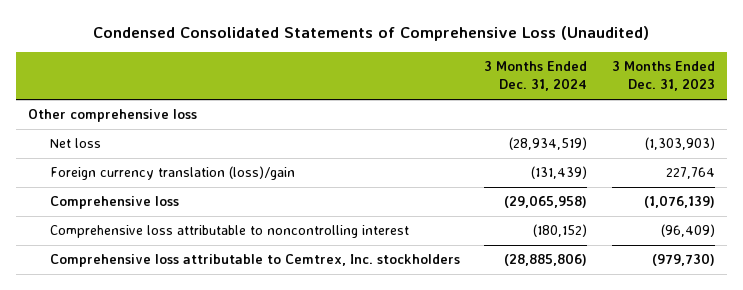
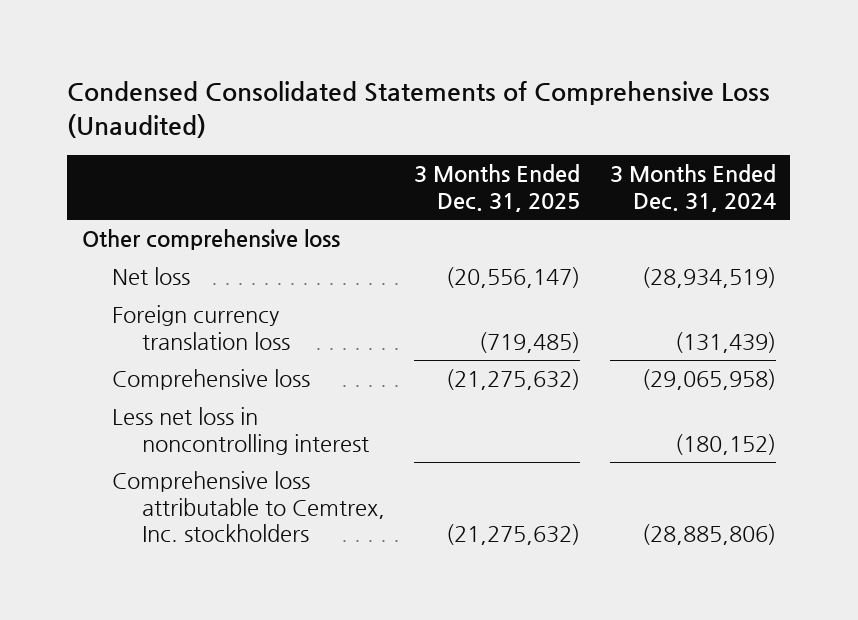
- | 3 Months Ended Dec. 31, 2024 | 3 Months Ended Dec. 31, 2023
+ | 3 Months Ended Dec. 31, 2025 | 3 Months Ended Dec. 31, 2024
- Foreign currency translation (loss)/gain | (131,439) | 227,764
+ Foreign currency translation loss | (719,485) | (131,439)
- Comprehensive loss attributable to noncontrolling interest | (180,152) | (96,409)
+ Less net loss in noncontrolling interest | | (180,152)

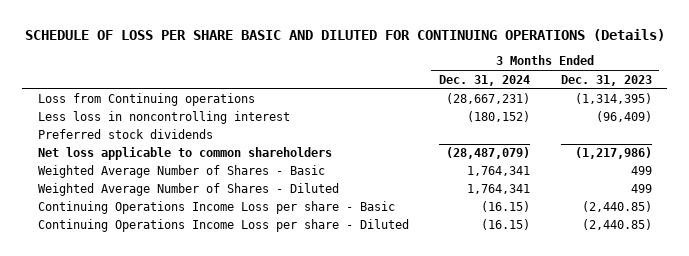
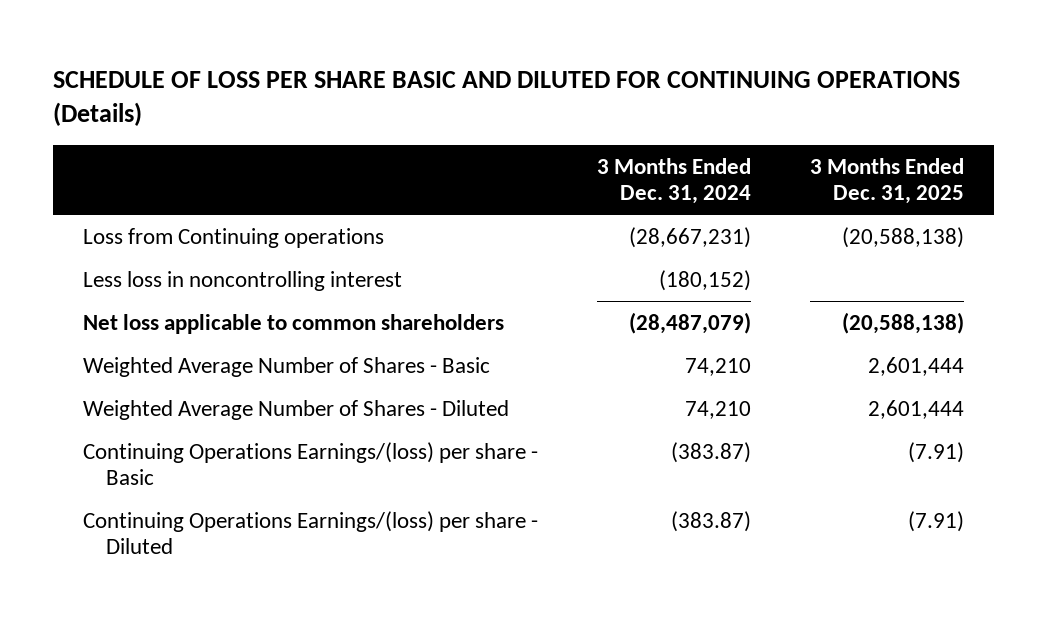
- | 3 Months Ended Dec. 31, 2024 | 3 Months Ended Dec. 31, 2023
+ | 3 Months Ended Dec. 31, 2024 | 3 Months Ended Dec. 31, 2025
- Preferred stock dividends
- Weighted Average Number of Shares - Basic | 1,764,341 | 499
- Weighted Average Number of Shares - Diluted | 1,764,341 | 499
- Continuing Operations Income Loss per share - Basic | (16.15) | (2,440.85)
- Continuing Operations Income Loss per share - Diluted | (16.15) | (2,440.85)
+ Weighted Average Number of Shares - Basic | 74,210 | 2,601,444
+ Weighted Average Number of Shares - Diluted | 74,210 | 2,601,444
+ Continuing Operations Earnings/(loss) per share - Basic | (383.87) | (7.91)
+ Continuing Operations Earnings/(loss) per share - Diluted | (383.87) | (7.91)

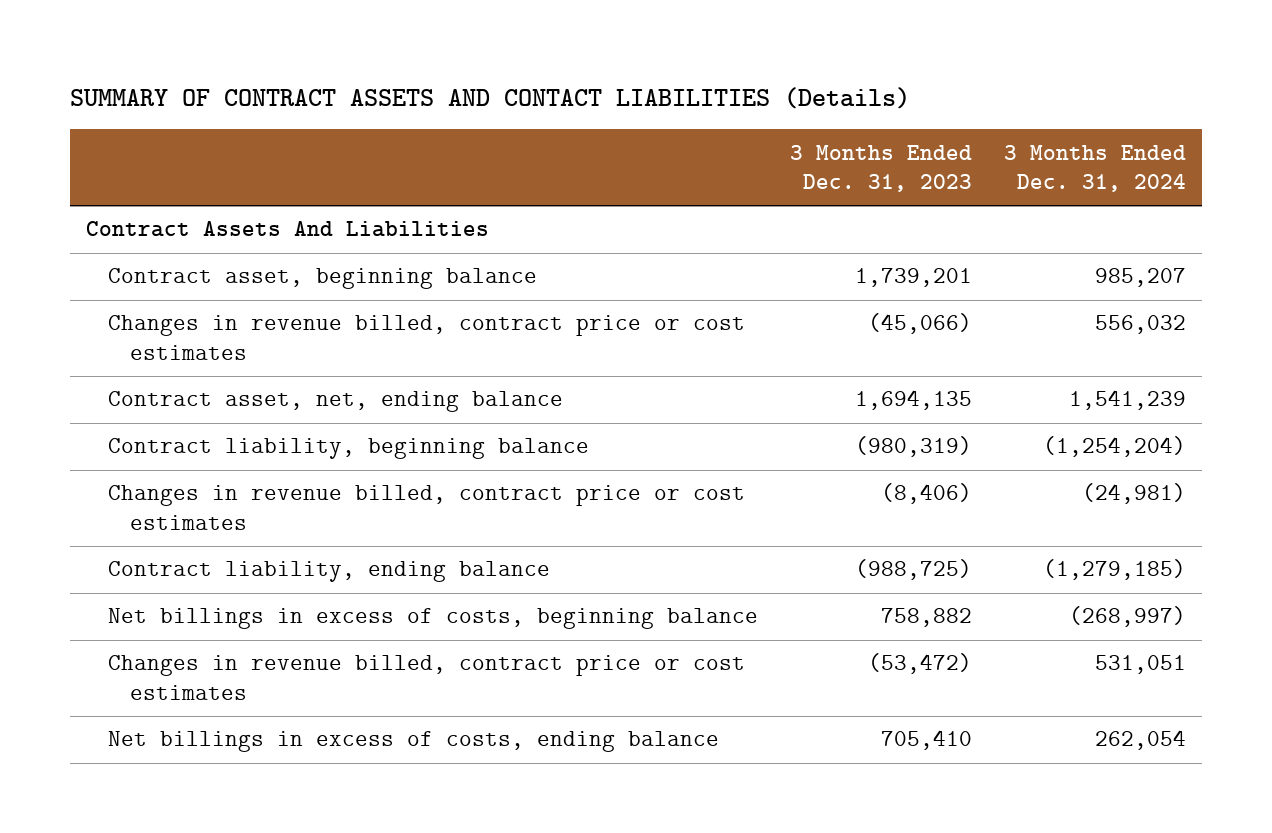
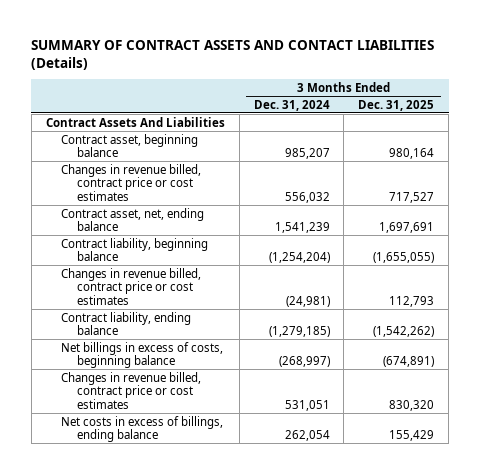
- | 3 Months Ended Dec. 31, 2023 | 3 Months Ended Dec. 31, 2024
+ | 3 Months Ended Dec. 31, 2024 | 3 Months Ended Dec. 31, 2025
- Net billings in excess of costs, ending balance | 705,410 | 262,054
+ Net costs in excess of billings, ending balance | 262,054 | 155,429

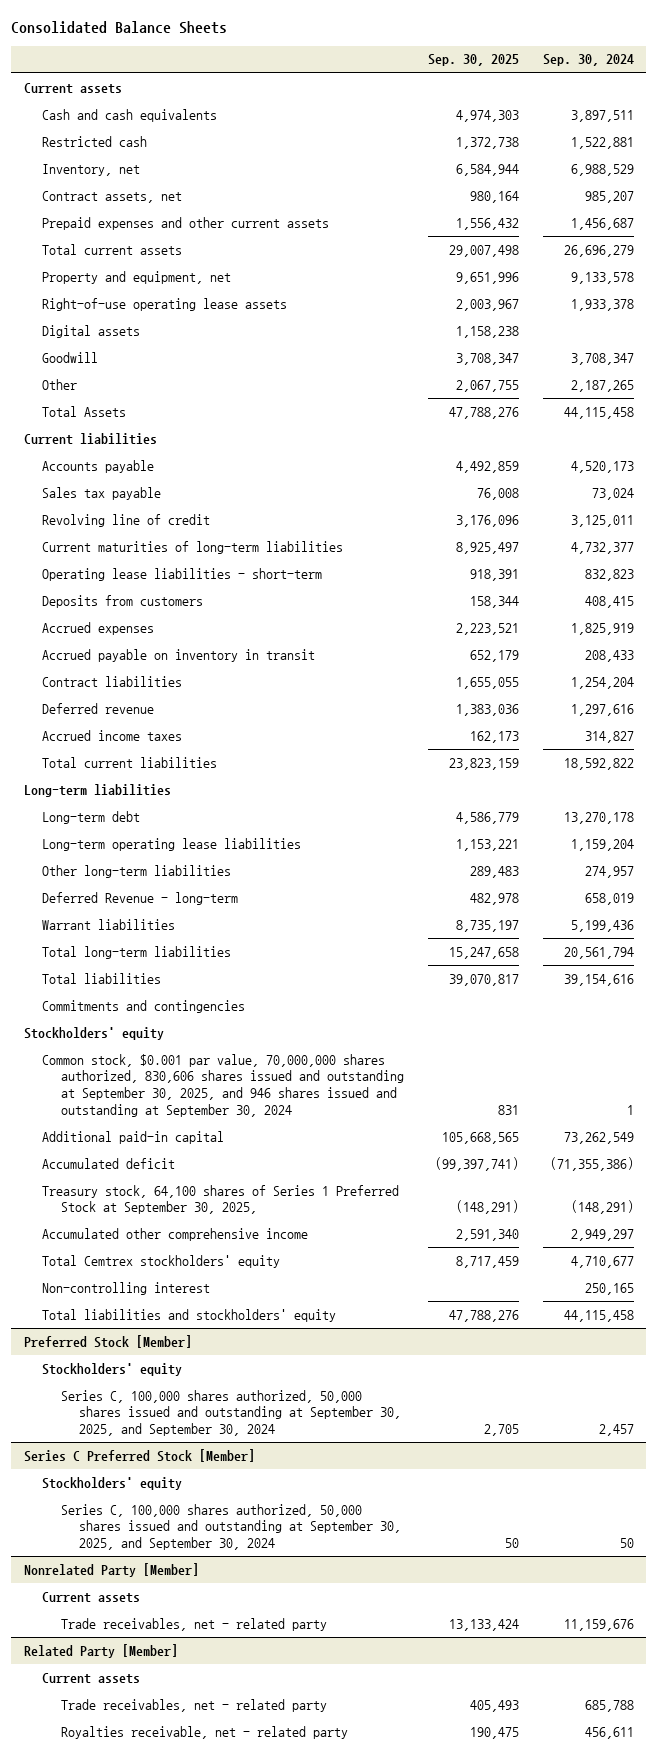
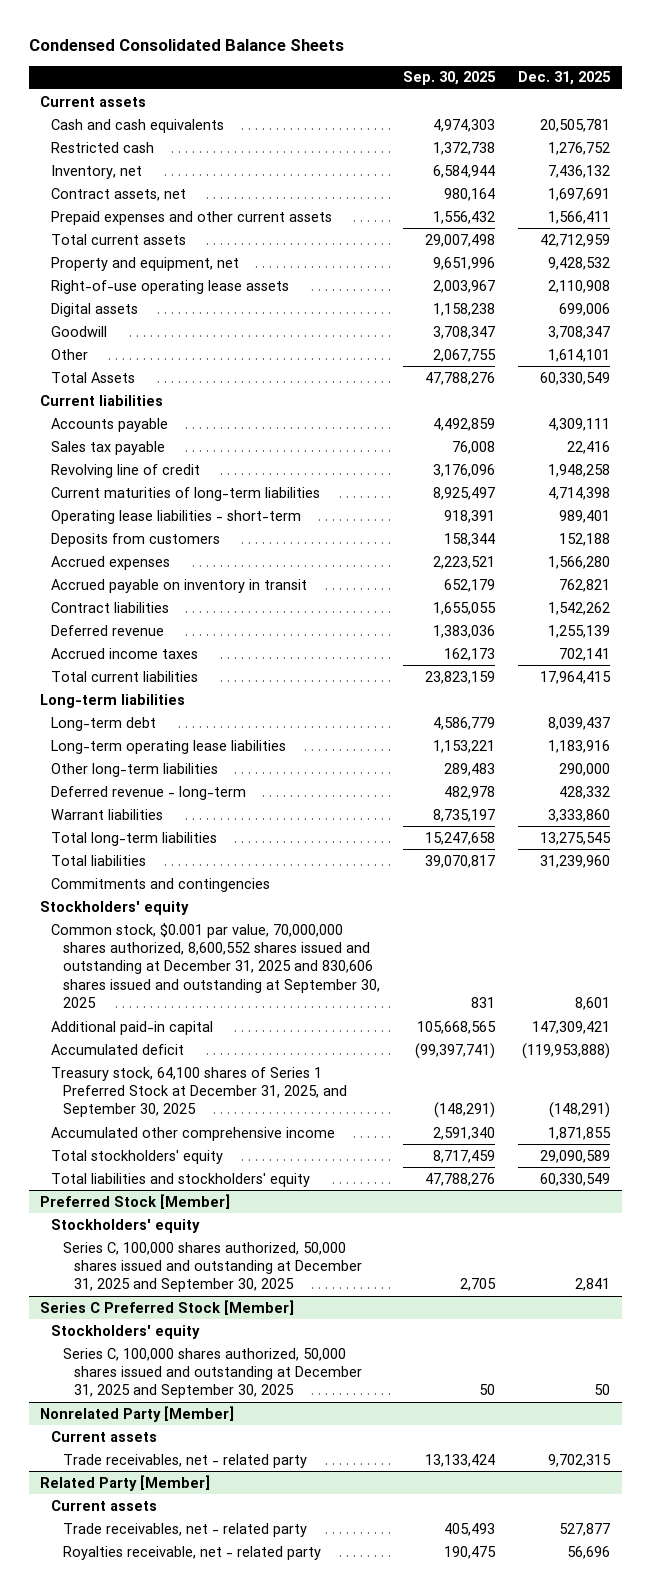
- Consolidated Balance Sheets
+ Condensed Consolidated Balance Sheets
- | Sep. 30, 2025 | Sep. 30, 2024
+ | Sep. 30, 2025 | Dec. 31, 2025
- Deferred Revenue - long-term | 482,978 | 658,019
+ Deferred revenue - long-term | 482,978 | 428,332
- Common stock, $0.001 par value, 70,000,000 shares authorized, 830,606 shares issued and outstanding at September 30, 2025, and 946 shares issued and outstanding at September 30, 2024 | 831 | 1
+ Common stock, $0.001 par value, 70,000,000 shares authorized, 8,600,552 shares issued and outstanding at December 31, 2025 and 830,606 shares issued and outstanding at September 30, 2025 | 831 | 8,601
- Treasury stock, 64,100 shares of Series 1 Preferred Stock at September 30, 2025, | (148,291) | (148,291)
+ Treasury stock, 64,100 shares of Series 1 Preferred Stock at December 31, 2025, and September 30, 2025 | (148,291) | (148,291)
- Total Cemtrex stockholders' equity | 8,717,459 | 4,710,677
- Non-controlling interest | | 250,165
+ Total stockholders' equity | 8,717,459 | 29,090,589
@ Preferred Stock [Member]
- Series C, 100,000 shares authorized, 50,000 shares issued and outstanding at September 30, 2025, and September 30, 2024 | 2,705 | 2,457
+ Series C, 100,000 shares authorized, 50,000 shares issued and outstanding at December 31, 2025 and September 30, 2025 | 2,705 | 2,841
@ Series C Preferred Stock [Member]
- Series C, 100,000 shares authorized, 50,000 shares issued and outstanding at September 30, 2025, and September 30, 2024 | 50 | 50
+ Series C, 100,000 shares authorized, 50,000 shares issued and outstanding at December 31, 2025 and September 30, 2025 | 50 | 50

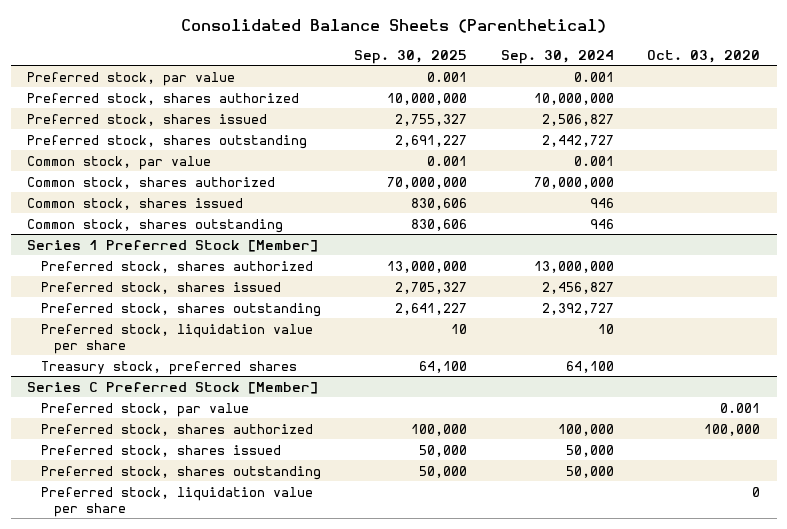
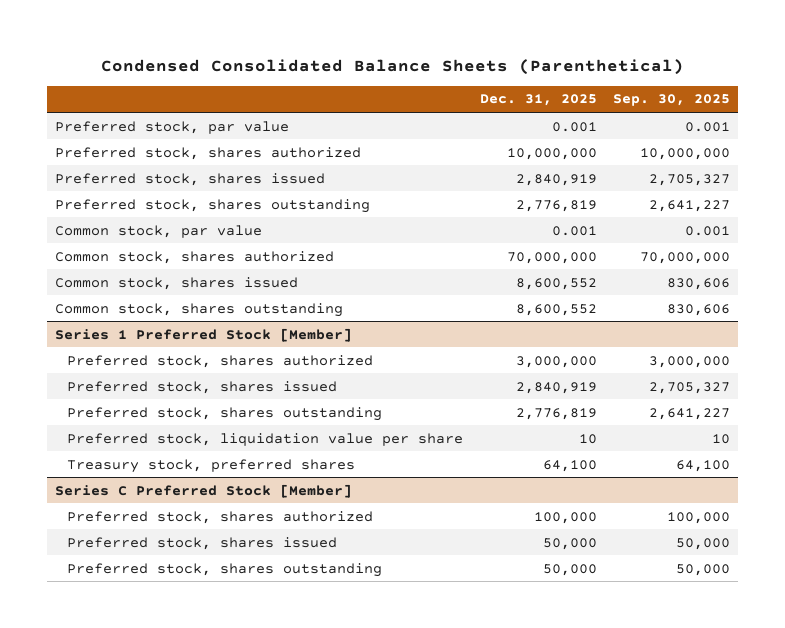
- Consolidated Balance Sheets (Parenthetical)
+ Condensed Consolidated Balance Sheets (Parenthetical)
- | Sep. 30, 2025 | Sep. 30, 2024 | Oct. 03, 2020
+ | Dec. 31, 2025 | Sep. 30, 2025
- Preferred stock, shares issued | 2,755,327 | 2,506,827 |
- Preferred stock, shares outstanding | 2,691,227 | 2,442,727 |
+ Preferred stock, shares issued | 2,840,919 | 2,705,327
+ Preferred stock, shares outstanding | 2,776,819 | 2,641,227
@ Series 1 Preferred Stock [Member]
- Preferred stock, shares authorized | 13,000,000 | 13,000,000 |
+ Preferred stock, shares authorized | 3,000,000 | 3,000,000
@ Series C Preferred Stock [Member]
- Preferred stock, par value | | | 0.001
- Preferred stock, liquidation value per share | | | 0

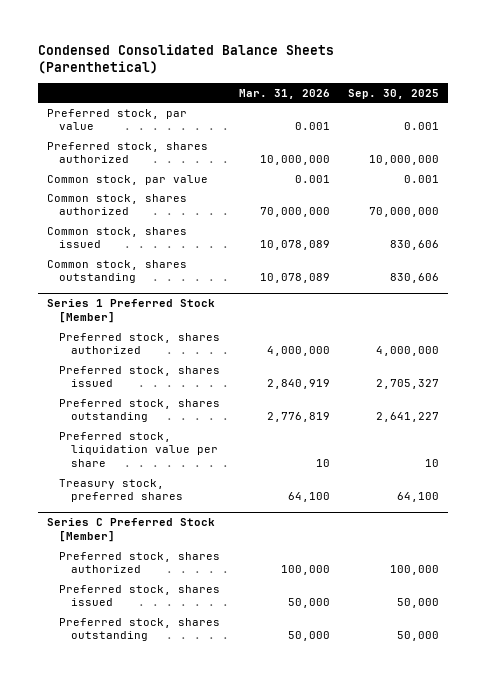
- | Dec. 31, 2025 | Sep. 30, 2025
+ | Mar. 31, 2026 | Sep. 30, 2025
- Preferred stock, shares issued | 2,840,919 | 2,705,327
- Preferred stock, shares outstanding | 2,776,819 | 2,641,227
@ Series 1 Preferred Stock [Member]
- Preferred stock, shares authorized | 3,000,000 | 3,000,000
+ Preferred stock, shares authorized | 4,000,000 | 4,000,000

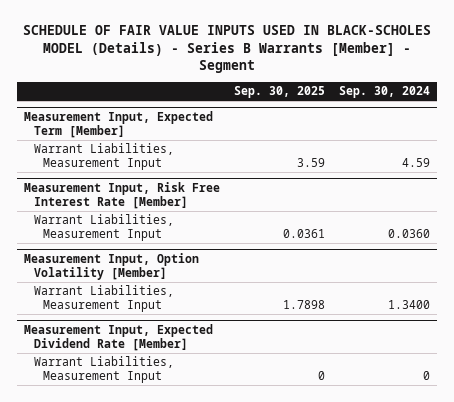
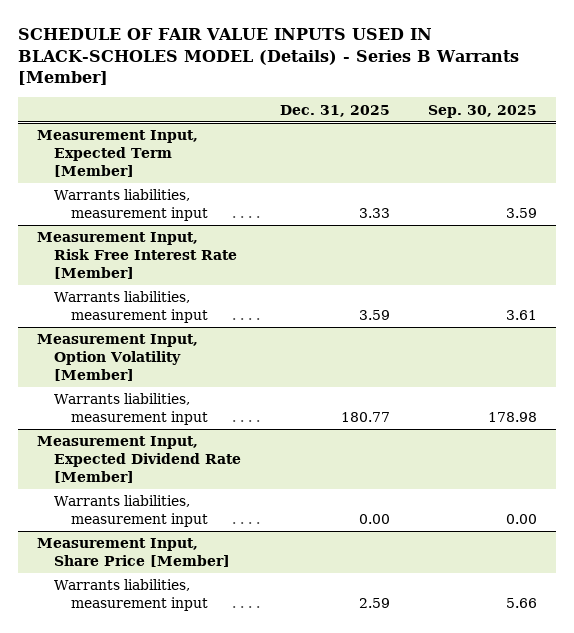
- SCHEDULE OF FAIR VALUE INPUTS USED IN BLACK-SCHOLES MODEL (Details) - Series B Warrants [Member] - Segment
+ SCHEDULE OF FAIR VALUE INPUTS USED IN BLACK-SCHOLES MODEL (Details) - Series B Warrants [Member]
- | Sep. 30, 2025 | Sep. 30, 2024
+ | Dec. 31, 2025 | Sep. 30, 2025
@ Measurement Input, Expected Term [Member]
- Warrant Liabilities, Measurement Input | 3.59 | 4.59
+ Warrants liabilities, measurement input | 3.33 | 3.59
@ Measurement Input, Risk Free Interest Rate [Member]
- Warrant Liabilities, Measurement Input | 0.0361 | 0.0360
+ Warrants liabilities, measurement input | 3.59 | 3.61
@ Measurement Input, Option Volatility [Member]
- Warrant Liabilities, Measurement Input | 1.7898 | 1.3400
+ Warrants liabilities, measurement input | 180.77 | 178.98
@ Measurement Input, Expected Dividend Rate [Member]
- Warrant Liabilities, Measurement Input | 0 | 0
+ Warrants liabilities, measurement input | 0.00 | 0.00
+ Measurement Input, Share Price [Member]
+ Warrants liabilities, measurement input | 2.59 | 5.66

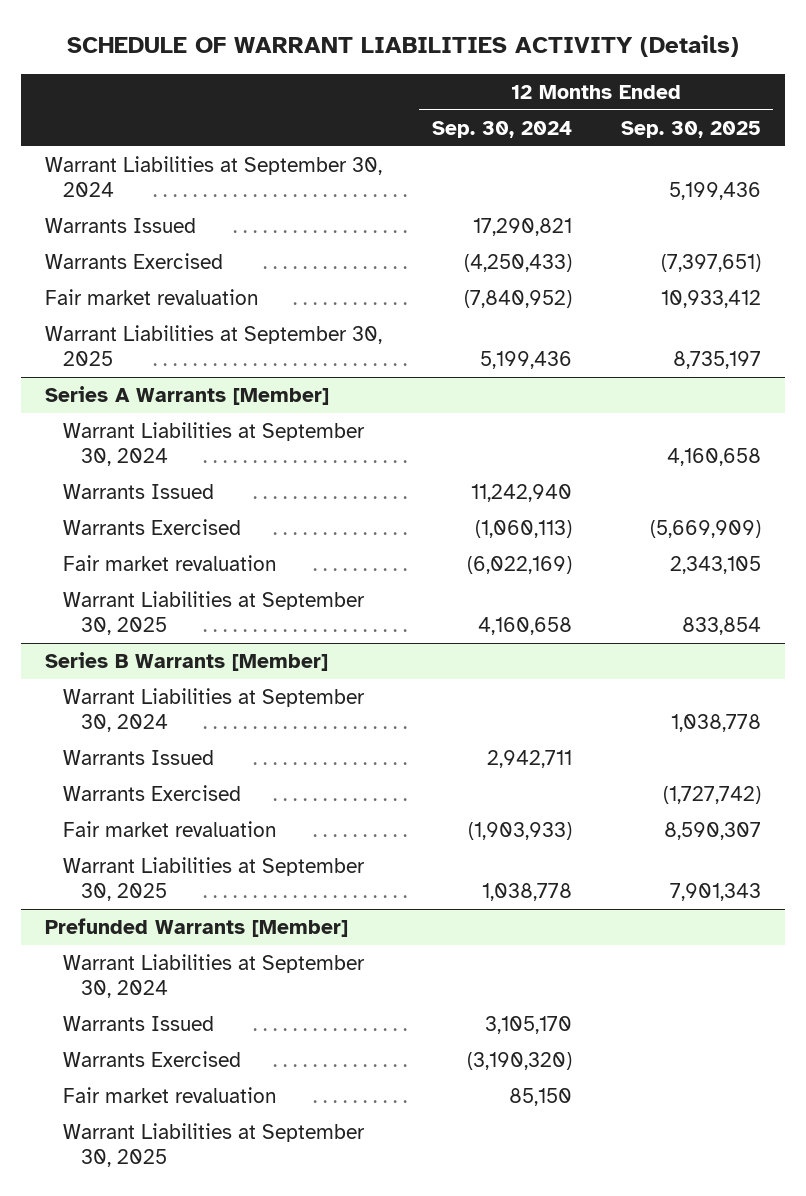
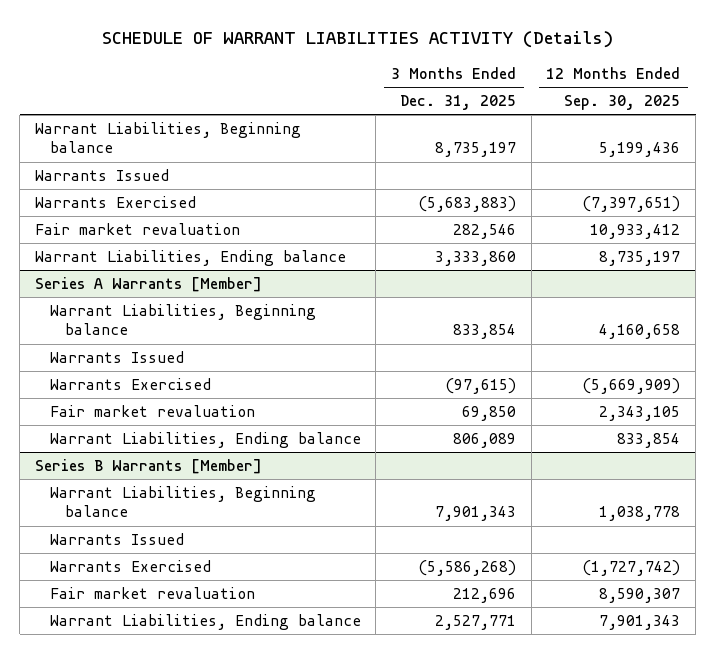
- | 12 Months Ended Sep. 30, 2024 | 12 Months Ended Sep. 30, 2025
+ | 3 Months Ended Dec. 31, 2025 | 12 Months Ended Sep. 30, 2025
- Warrant Liabilities at September 30, 2024 | | 5,199,436
+ Warrant Liabilities, Beginning balance | 8,735,197 | 5,199,436
- Warrant Liabilities at September 30, 2025 | 5,199,436 | 8,735,197
+ Warrant Liabilities, Ending balance | 3,333,860 | 8,735,197
@ Series A Warrants [Member]
- Warrant Liabilities at September 30, 2024 | | 4,160,658
+ Warrant Liabilities, Beginning balance | 833,854 | 4,160,658
- Warrant Liabilities at September 30, 2025 | 4,160,658 | 833,854
+ Warrant Liabilities, Ending balance | 806,089 | 833,854
@ Series B Warrants [Member]
- Warrant Liabilities at September 30, 2024 | | 1,038,778
+ Warrant Liabilities, Beginning balance | 7,901,343 | 1,038,778
- Warrant Liabilities at September 30, 2025 | 1,038,778 | 7,901,343
- Prefunded Warrants [Member]
- Warrant Liabilities at September 30, 2024
- Warrants Issued | 3,105,170 |
- Warrants Exercised | (3,190,320) |
- Fair market revaluation | 85,150 |
- Warrant Liabilities at September 30, 2025
@ Series B Warrants [Member]
+ Warrant Liabilities, Ending balance | 2,527,771 | 7,901,343

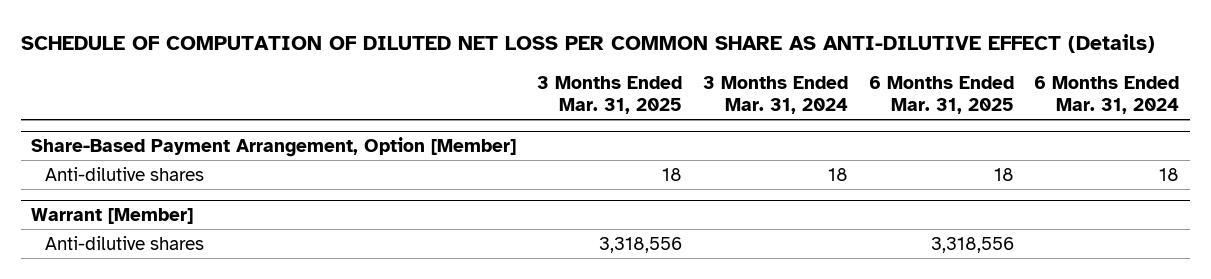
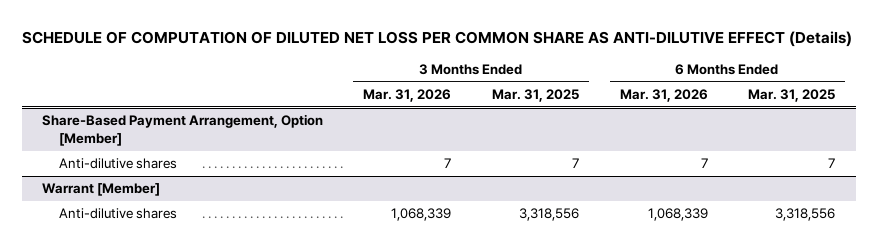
- | 3 Months Ended Mar. 31, 2025 | 3 Months Ended Mar. 31, 2024 | 6 Months Ended Mar. 31, 2025 | 6 Months Ended Mar. 31, 2024
+ | 3 Months Ended Mar. 31, 2026 | 3 Months Ended Mar. 31, 2025 | 6 Months Ended Mar. 31, 2026 | 6 Months Ended Mar. 31, 2025
@ Share-Based Payment Arrangement, Option [Member]
- Anti-dilutive shares | 18 | 18 | 18 | 18
+ Anti-dilutive shares | 7 | 7 | 7 | 7

